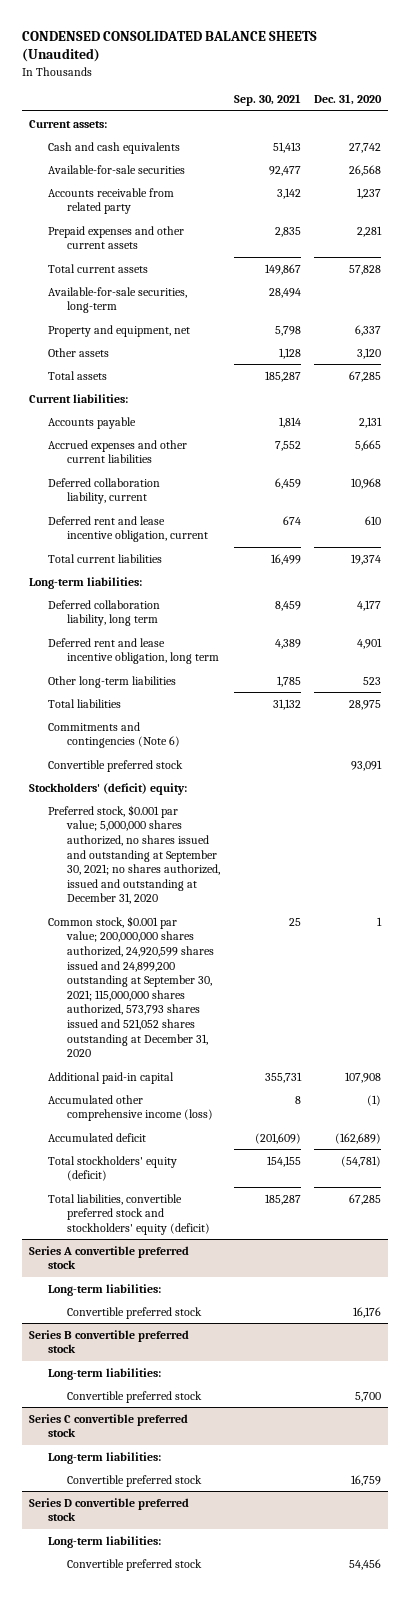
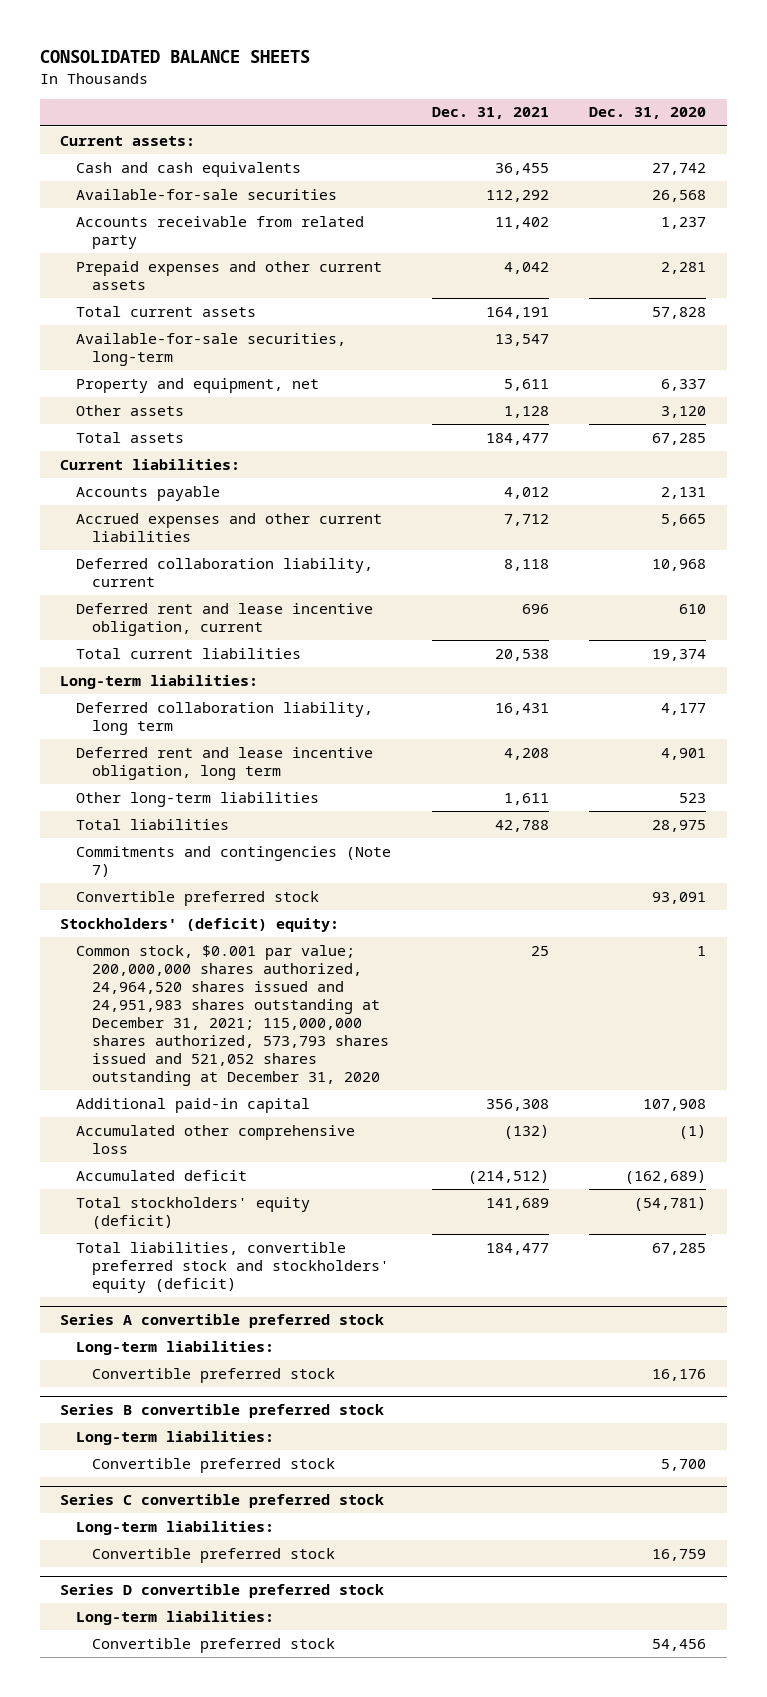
- CONDENSED CONSOLIDATED BALANCE SHEETS (Unaudited)
+ CONSOLIDATED BALANCE SHEETS
- | Sep. 30, 2021 | Dec. 31, 2020
+ | Dec. 31, 2021 | Dec. 31, 2020
- Commitments and contingencies (Note 6)
+ Commitments and contingencies (Note 7)
- Preferred stock, $0.001 par value; 5,000,000 shares authorized, no shares issued and outstanding at September 30, 2021; no shares authorized, issued and outstanding at December 31, 2020
- Common stock, $0.001 par value; 200,000,000 shares authorized, 24,920,599 shares issued and 24,899,200 outstanding at September 30, 2021; 115,000,000 shares authorized, 573,793 shares issued and 521,052 shares outstanding at December 31, 2020 | 25 | 1
+ Common stock, $0.001 par value; 200,000,000 shares authorized, 24,964,520 shares issued and 24,951,983 shares outstanding at December 31, 2021; 115,000,000 shares authorized, 573,793 shares issued and 521,052 shares outstanding at December 31, 2020 | 25 | 1
- Accumulated other comprehensive income (loss) | 8 | (1)
+ Accumulated other comprehensive loss | (132) | (1)

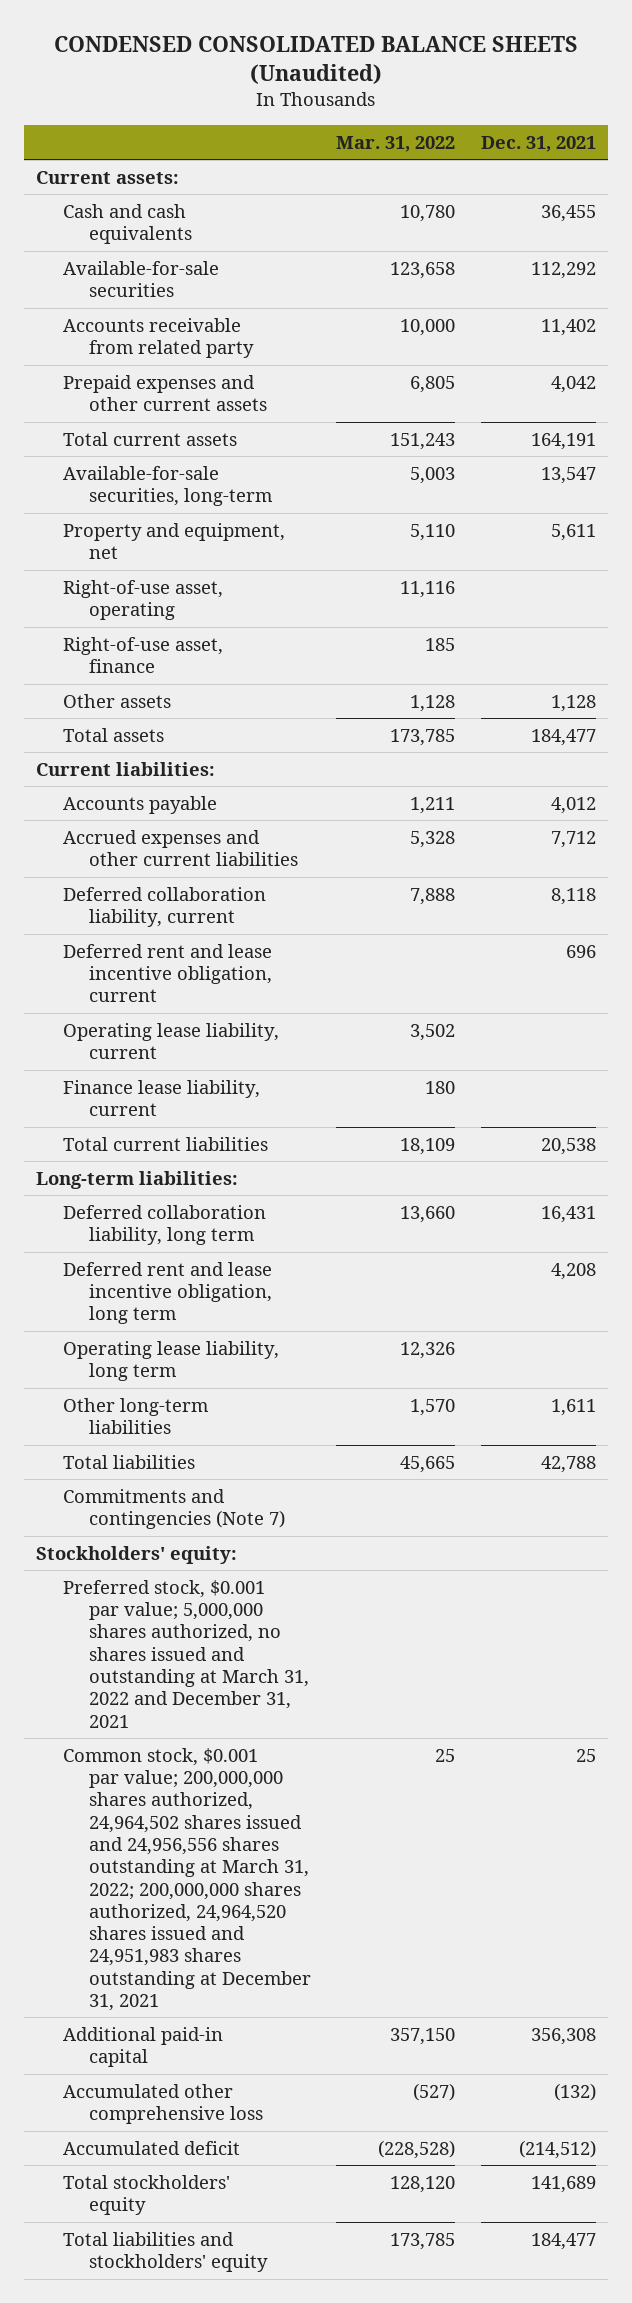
- CONSOLIDATED BALANCE SHEETS
+ CONDENSED CONSOLIDATED BALANCE SHEETS (Unaudited)
- | Dec. 31, 2021 | Dec. 31, 2020
+ | Mar. 31, 2022 | Dec. 31, 2021
+ Right-of-use asset, operating | 11,116 |
+ Right-of-use asset, finance | 185 |
+ Operating lease liability, current | 3,502 |
+ Finance lease liability, current | 180 |
+ Operating lease liability, long term | 12,326 |
- Convertible preferred stock | | 93,091
- Stockholders' (deficit) equity:
- Common stock, $0.001 par value; 200,000,000 shares authorized, 24,964,520 shares issued and 24,951,983 shares outstanding at December 31, 2021; 115,000,000 shares authorized, 573,793 shares issued and 521,052 shares outstanding at December 31, 2020 | 25 | 1
+ Stockholders' equity:
+ Preferred stock, $0.001 par value; 5,000,000 shares authorized, no shares issued and outstanding at March 31, 2022 and December 31, 2021
+ Common stock, $0.001 par value; 200,000,000 shares authorized, 24,964,502 shares issued and 24,956,556 shares outstanding at March 31, 2022; 200,000,000 shares authorized, 24,964,520 shares issued and 24,951,983 shares outstanding at December 31, 2021 | 25 | 25
- Total stockholders' equity (deficit) | 141,689 | (54,781)
- Total liabilities, convertible preferred stock and stockholders' equity (deficit) | 184,477 | 67,285
- Series A convertible preferred stock
- Long-term liabilities:
- Convertible preferred stock | | 16,176
- Series B convertible preferred stock
- Long-term liabilities:
- Convertible preferred stock | | 5,700
- Series C convertible preferred stock
- Long-term liabilities:
- Convertible preferred stock | | 16,759
- Series D convertible preferred stock
- Long-term liabilities:
- Convertible preferred stock | | 54,456
+ Total stockholders' equity | 128,120 | 141,689
+ Total liabilities and stockholders' equity | 173,785 | 184,477

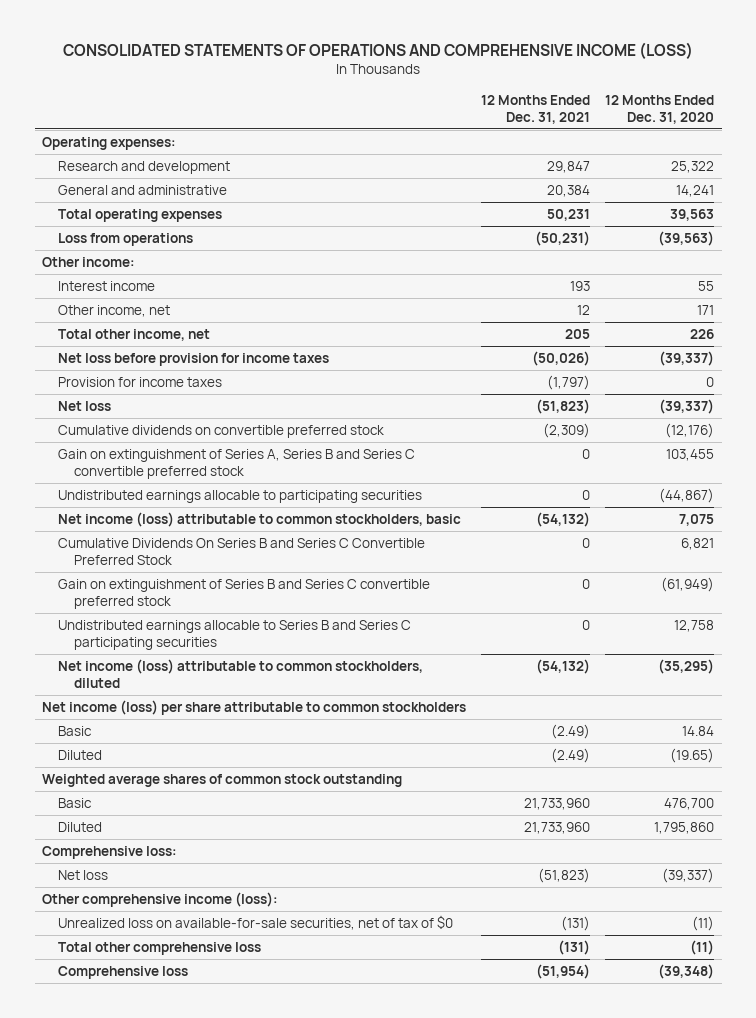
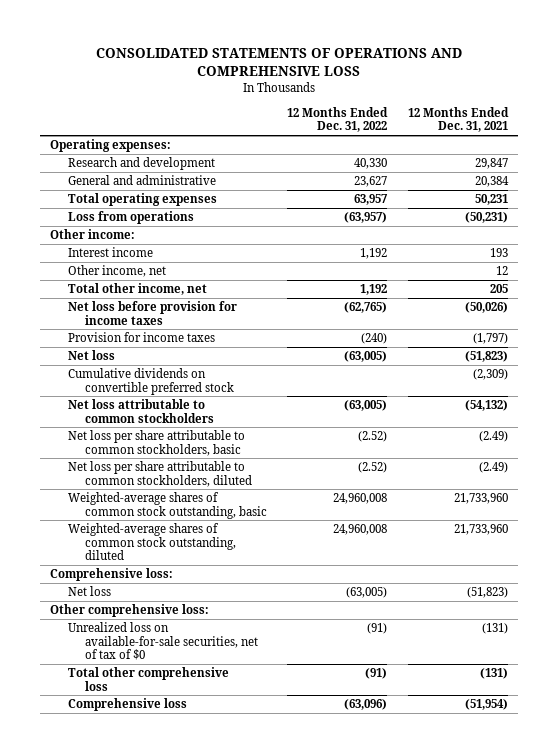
- CONSOLIDATED STATEMENTS OF OPERATIONS AND COMPREHENSIVE INCOME (LOSS)
+ CONSOLIDATED STATEMENTS OF OPERATIONS AND COMPREHENSIVE LOSS
- | 12 Months Ended Dec. 31, 2021 | 12 Months Ended Dec. 31, 2020
+ | 12 Months Ended Dec. 31, 2022 | 12 Months Ended Dec. 31, 2021
- Gain on extinguishment of Series A, Series B and Series C convertible preferred stock | 0 | 103,455
- Undistributed earnings allocable to participating securities | 0 | (44,867)
- Net income (loss) attributable to common stockholders, basic | (54,132) | 7,075
- Cumulative Dividends On Series B and Series C Convertible Preferred Stock | 0 | 6,821
- Gain on extinguishment of Series B and Series C convertible preferred stock | 0 | (61,949)
- Undistributed earnings allocable to Series B and Series C participating securities | 0 | 12,758
- Net income (loss) attributable to common stockholders, diluted | (54,132) | (35,295)
- Net income (loss) per share attributable to common stockholders
- Basic | (2.49) | 14.84
- Diluted | (2.49) | (19.65)
- Weighted average shares of common stock outstanding
- Basic | 21,733,960 | 476,700
- Diluted | 21,733,960 | 1,795,860
+ Net loss attributable to common stockholders | (63,005) | (54,132)
+ Net loss per share attributable to common stockholders, basic | (2.52) | (2.49)
+ Net loss per share attributable to common stockholders, diluted | (2.52) | (2.49)
+ Weighted-average shares of common stock outstanding, basic | 24,960,008 | 21,733,960
+ Weighted-average shares of common stock outstanding, diluted | 24,960,008 | 21,733,960
- Other comprehensive income (loss):
+ Other comprehensive loss:

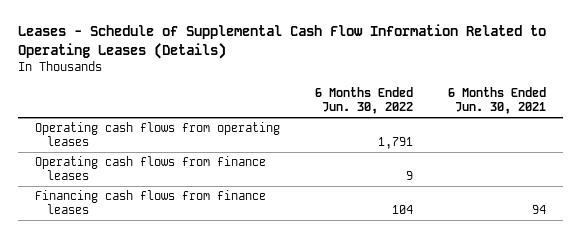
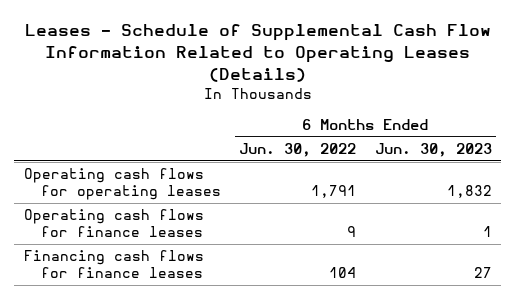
- | 6 Months Ended Jun. 30, 2022 | 6 Months Ended Jun. 30, 2021
+ | 6 Months Ended Jun. 30, 2022 | 6 Months Ended Jun. 30, 2023
- Operating cash flows from operating leases | 1,791 |
- Operating cash flows from finance leases | 9 |
- Financing cash flows from finance leases | 104 | 94
+ Operating cash flows for operating leases | 1,791 | 1,832
+ Operating cash flows for finance leases | 9 | 1
+ Financing cash flows for finance leases | 104 | 27

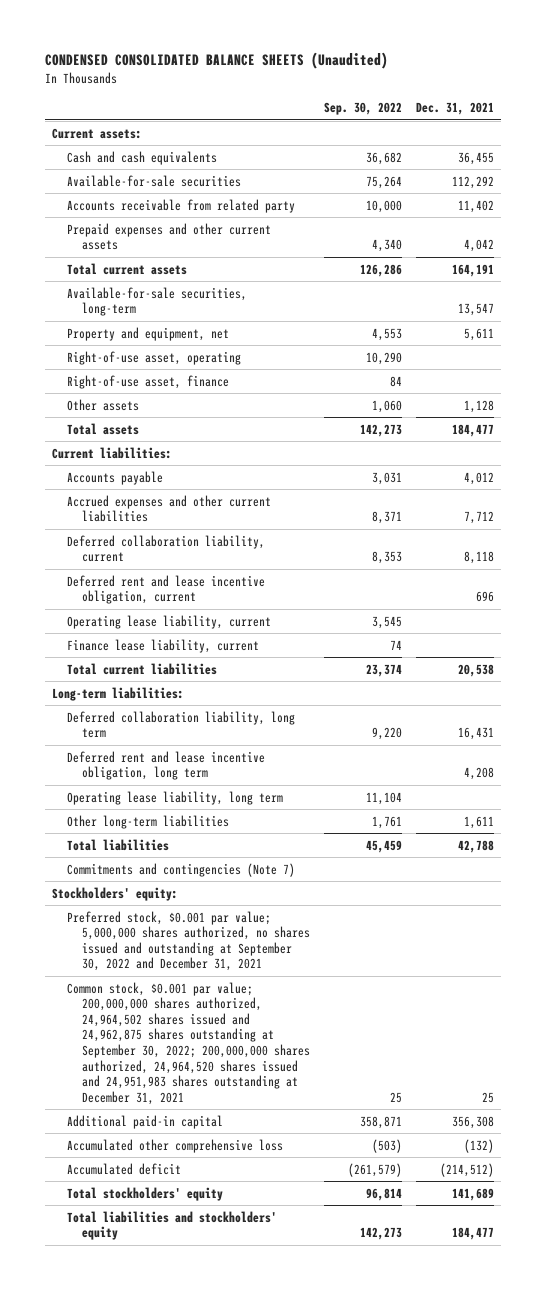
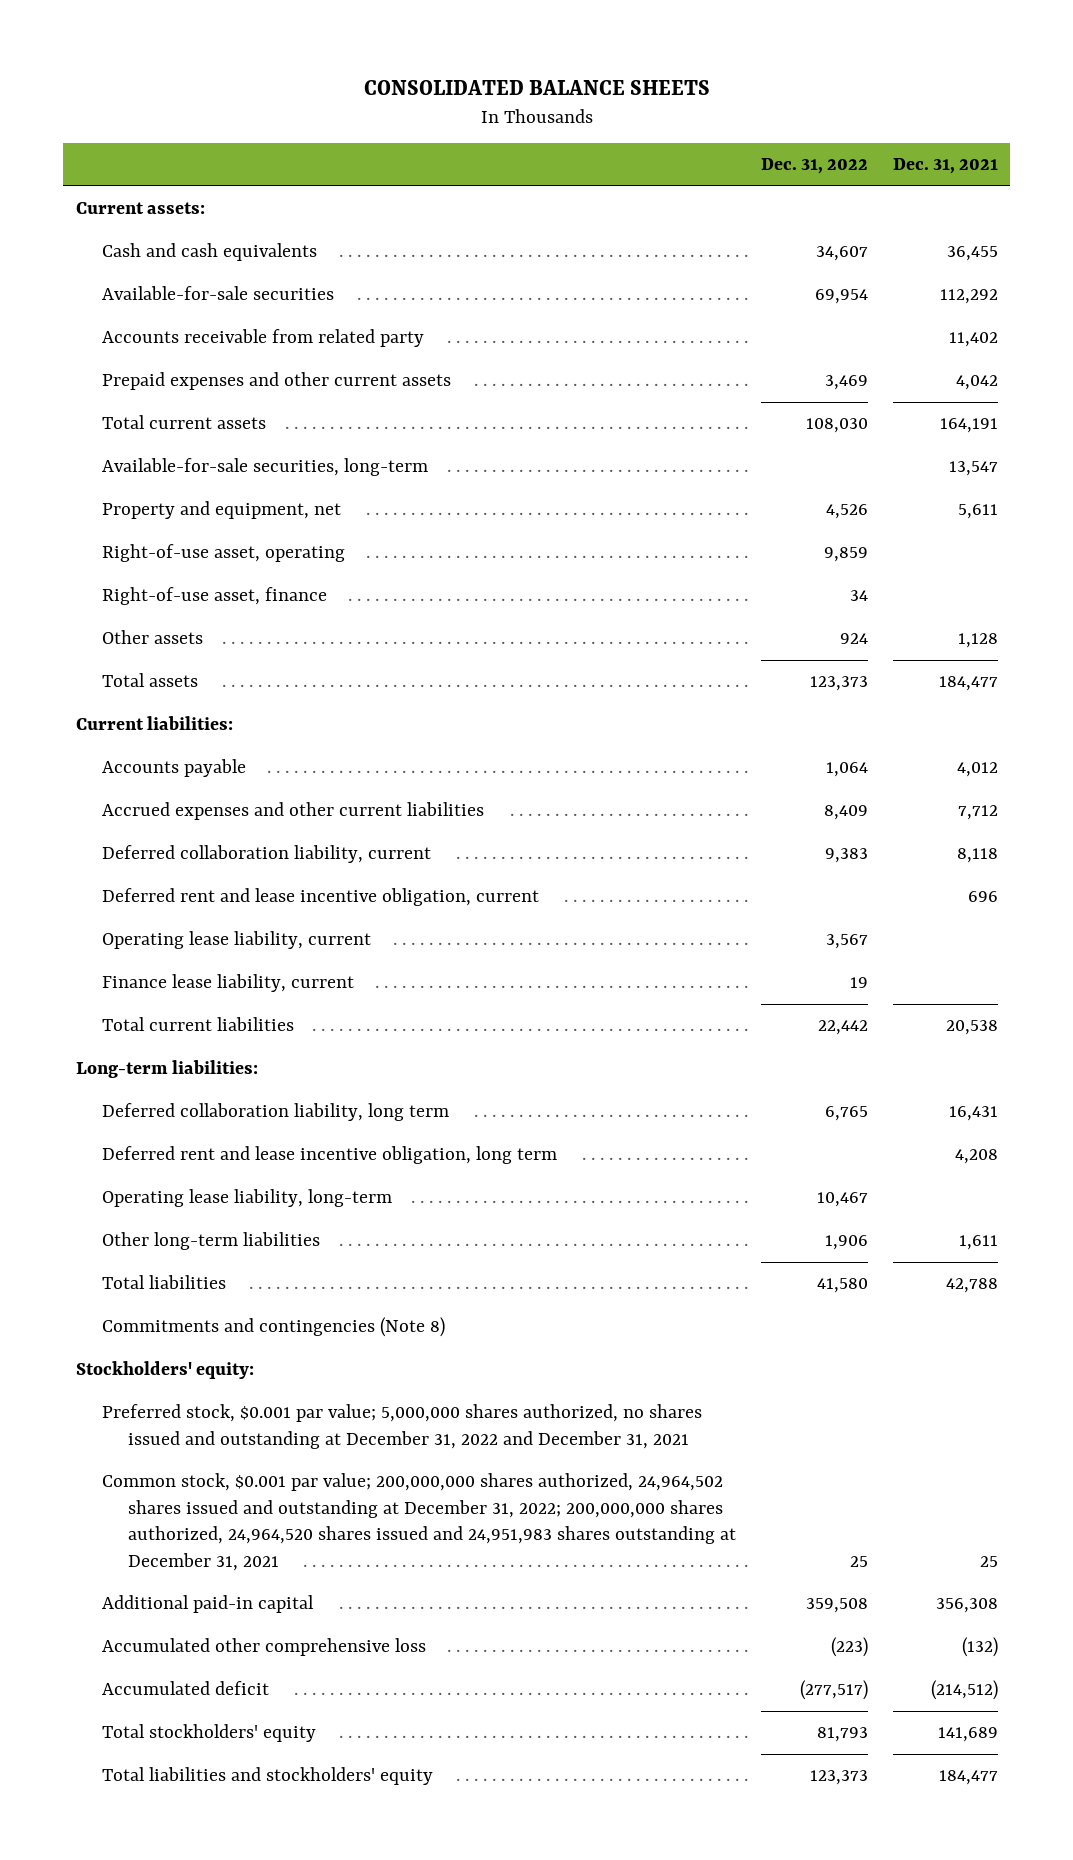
- CONDENSED CONSOLIDATED BALANCE SHEETS (Unaudited)
+ CONSOLIDATED BALANCE SHEETS
- | Sep. 30, 2022 | Dec. 31, 2021
+ | Dec. 31, 2022 | Dec. 31, 2021
- Operating lease liability, long term | 11,104 |
+ Operating lease liability, long-term | 10,467 |
- Commitments and contingencies (Note 7)
+ Commitments and contingencies (Note 8)
- Preferred stock, $0.001 par value; 5,000,000 shares authorized, no shares issued and outstanding at September 30, 2022 and December 31, 2021
- Common stock, $0.001 par value; 200,000,000 shares authorized, 24,964,502 shares issued and 24,962,875 shares outstanding at September 30, 2022; 200,000,000 shares authorized, 24,964,520 shares issued and 24,951,983 shares outstanding at December 31, 2021 | 25 | 25
+ Preferred stock, $0.001 par value; 5,000,000 shares authorized, no shares issued and outstanding at December 31, 2022 and December 31, 2021
+ Common stock, $0.001 par value; 200,000,000 shares authorized, 24,964,502 shares issued and outstanding at December 31, 2022; 200,000,000 shares authorized, 24,964,520 shares issued and 24,951,983 shares outstanding at December 31, 2021 | 25 | 25

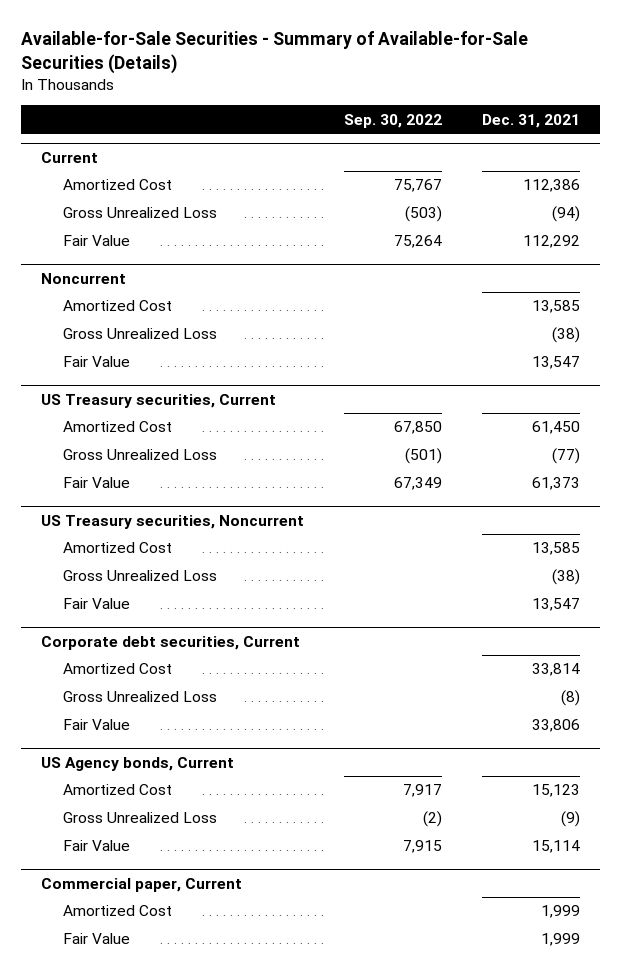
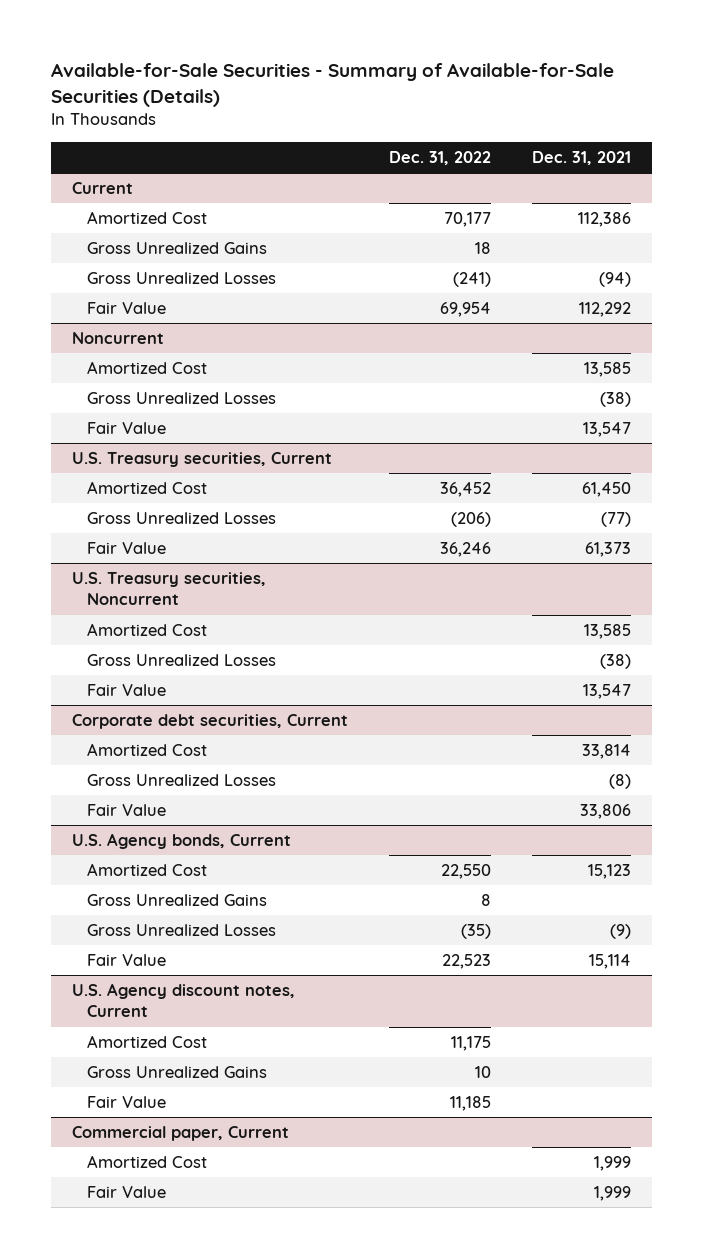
- | Sep. 30, 2022 | Dec. 31, 2021
+ | Dec. 31, 2022 | Dec. 31, 2021
@ Current
- Gross Unrealized Loss | (503) | (94)
+ Gross Unrealized Gains | 18 |
+ Gross Unrealized Losses | (241) | (94)
@ Noncurrent
- Gross Unrealized Loss | | (38)
+ Gross Unrealized Losses | | (38)
- US Treasury securities, Current
+ U.S. Treasury securities, Current
- Gross Unrealized Loss | (501) | (77)
+ Gross Unrealized Losses | (206) | (77)
- US Treasury securities, Noncurrent
+ U.S. Treasury securities, Noncurrent
- Gross Unrealized Loss | | (38)
+ Gross Unrealized Losses | | (38)
@ Corporate debt securities, Current
- Gross Unrealized Loss | | (8)
+ Gross Unrealized Losses | | (8)
- US Agency bonds, Current
+ U.S. Agency bonds, Current
- Gross Unrealized Loss | (2) | (9)
+ Gross Unrealized Gains | 8 |
+ Gross Unrealized Losses | (35) | (9)
+ U.S. Agency discount notes, Current
+ Amortized Cost | 11,175 |
+ Gross Unrealized Gains | 10 |
+ Fair Value | 11,185 |

